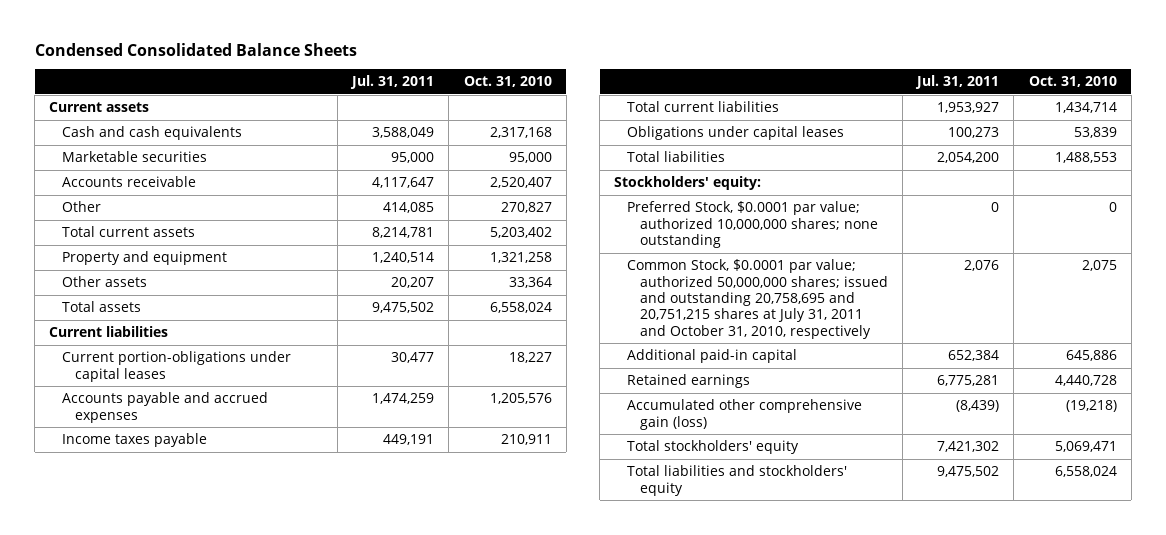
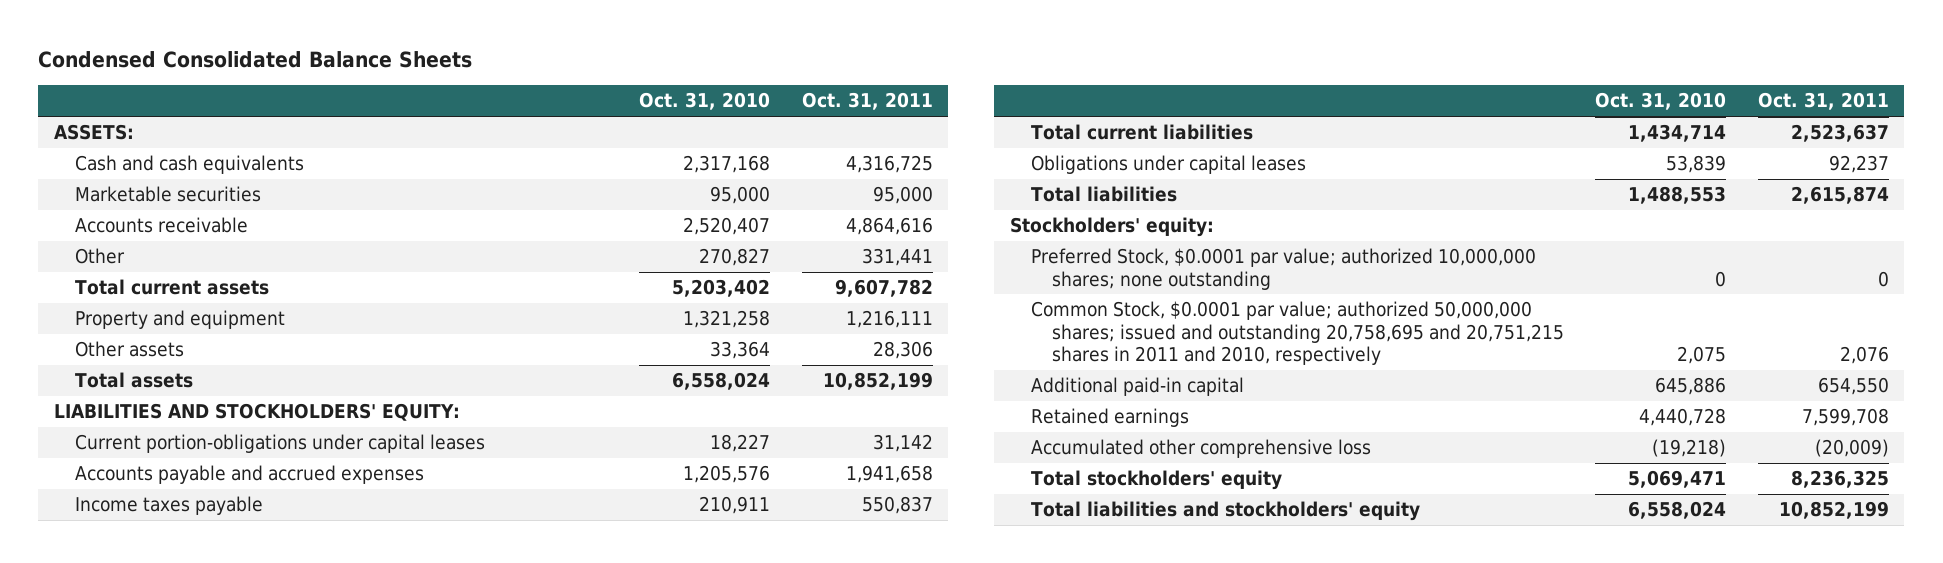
- | Jul. 31, 2011 | Oct. 31, 2010
+ | Oct. 31, 2010 | Oct. 31, 2011
- Current assets
+ ASSETS:
- Current liabilities
+ LIABILITIES AND STOCKHOLDERS' EQUITY:
- Common Stock, $0.0001 par value; authorized 50,000,000 shares; issued and outstanding 20,758,695 and 20,751,215 shares at July 31, 2011 and October 31, 2010, respectively | 2,076 | 2,075
+ Common Stock, $0.0001 par value; authorized 50,000,000 shares; issued and outstanding 20,758,695 and 20,751,215 shares in 2011 and 2010, respectively | 2,075 | 2,076
- Accumulated other comprehensive gain (loss) | (8,439) | (19,218)
+ Accumulated other comprehensive loss | (19,218) | (20,009)

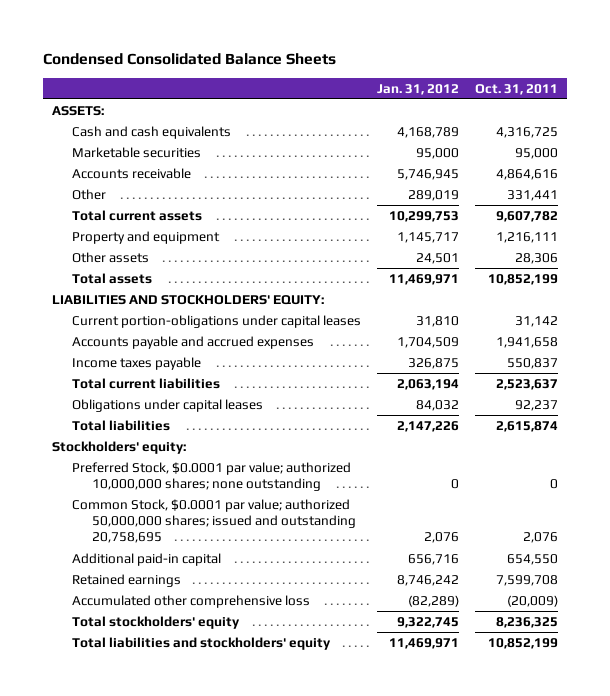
- | Oct. 31, 2010 | Oct. 31, 2011
+ | Jan. 31, 2012 | Oct. 31, 2011
- Common Stock, $0.0001 par value; authorized 50,000,000 shares; issued and outstanding 20,758,695 and 20,751,215 shares in 2011 and 2010, respectively | 2,075 | 2,076
+ Common Stock, $0.0001 par value; authorized 50,000,000 shares; issued and outstanding 20,758,695 | 2,076 | 2,076

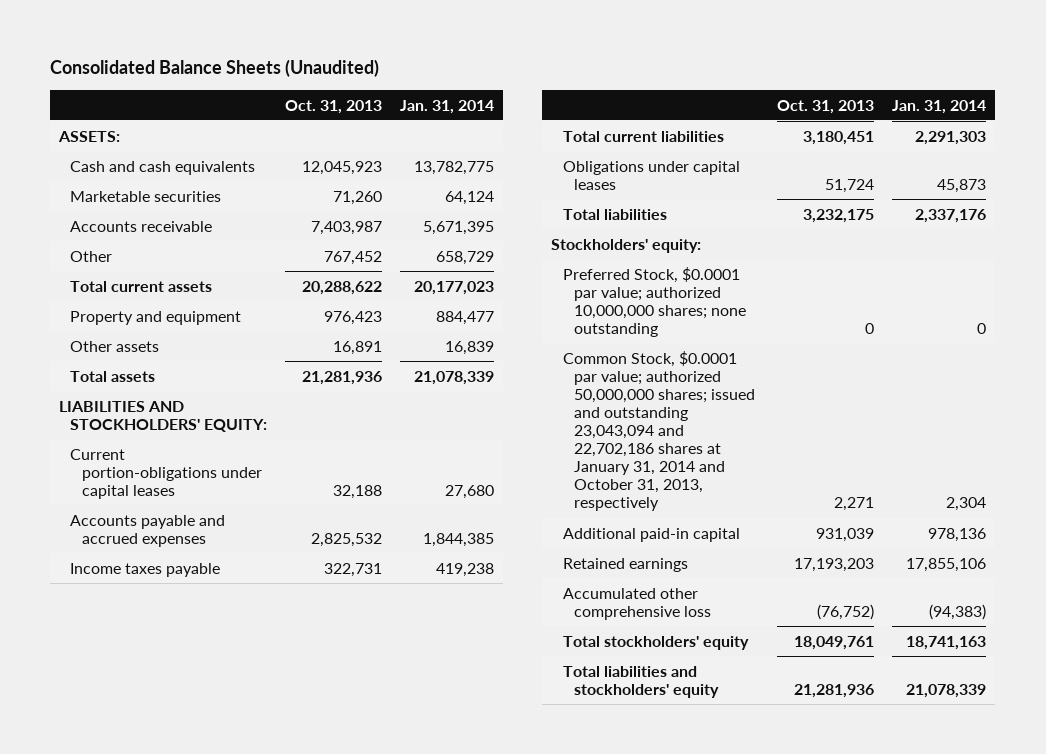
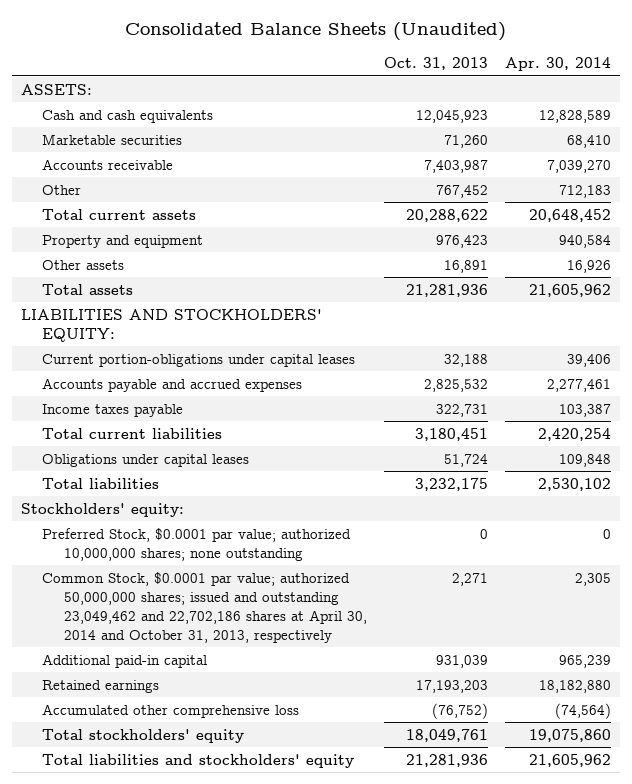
- | Oct. 31, 2013 | Jan. 31, 2014
+ | Oct. 31, 2013 | Apr. 30, 2014
- Common Stock, $0.0001 par value; authorized 50,000,000 shares; issued and outstanding 23,043,094 and 22,702,186 shares at January 31, 2014 and October 31, 2013, respectively | 2,271 | 2,304
+ Common Stock, $0.0001 par value; authorized 50,000,000 shares; issued and outstanding 23,049,462 and 22,702,186 shares at April 30, 2014 and October 31, 2013, respectively | 2,271 | 2,305

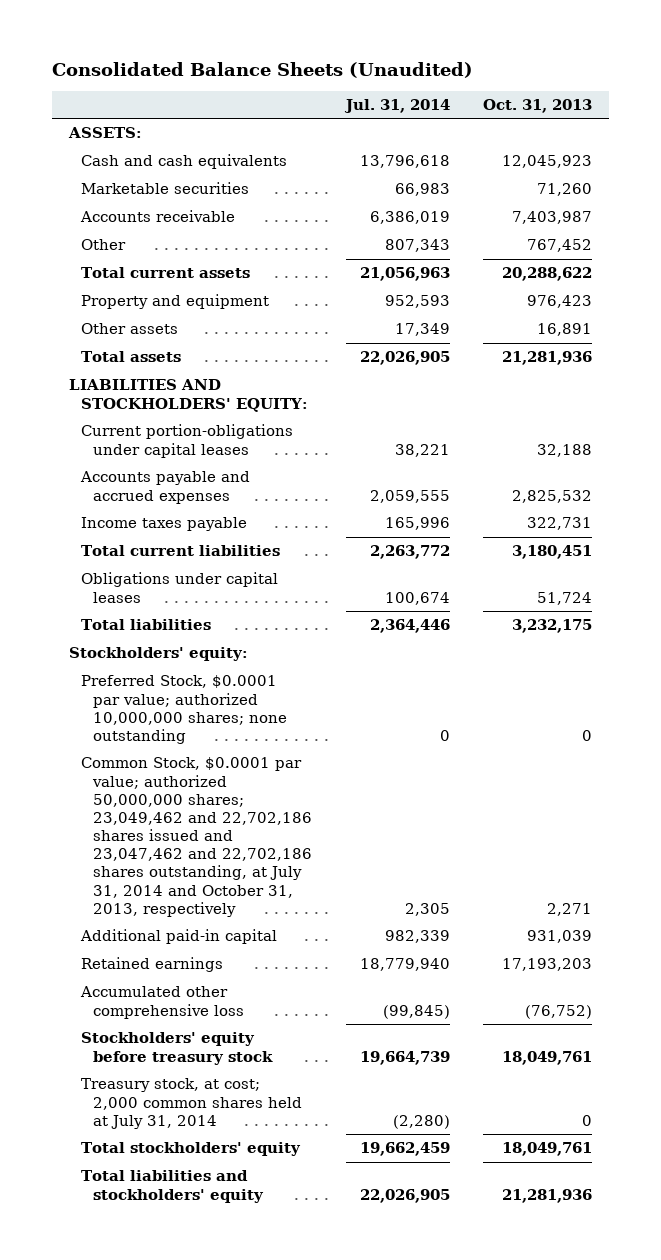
- | Oct. 31, 2013 | Apr. 30, 2014
+ | Jul. 31, 2014 | Oct. 31, 2013
- Common Stock, $0.0001 par value; authorized 50,000,000 shares; issued and outstanding 23,049,462 and 22,702,186 shares at April 30, 2014 and October 31, 2013, respectively | 2,271 | 2,305
+ Common Stock, $0.0001 par value; authorized 50,000,000 shares; 23,049,462 and 22,702,186 shares issued and 23,047,462 and 22,702,186 shares outstanding, at July 31, 2014 and October 31, 2013, respectively | 2,305 | 2,271
+ Stockholders' equity before treasury stock | 19,664,739 | 18,049,761
+ Treasury stock, at cost; 2,000 common shares held at July 31, 2014 | (2,280) | 0

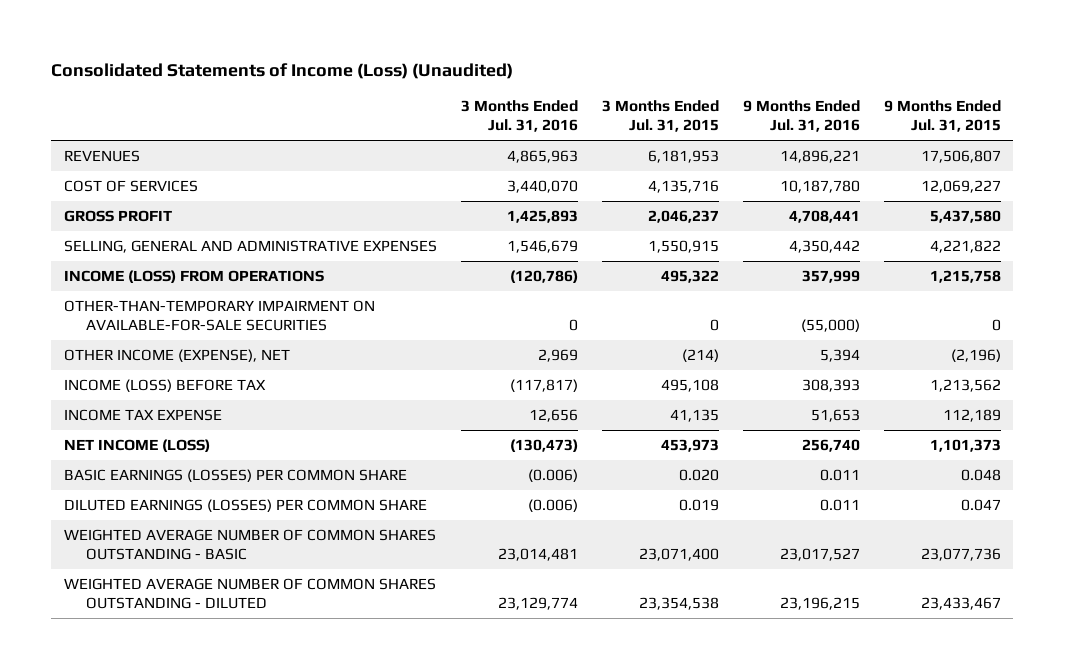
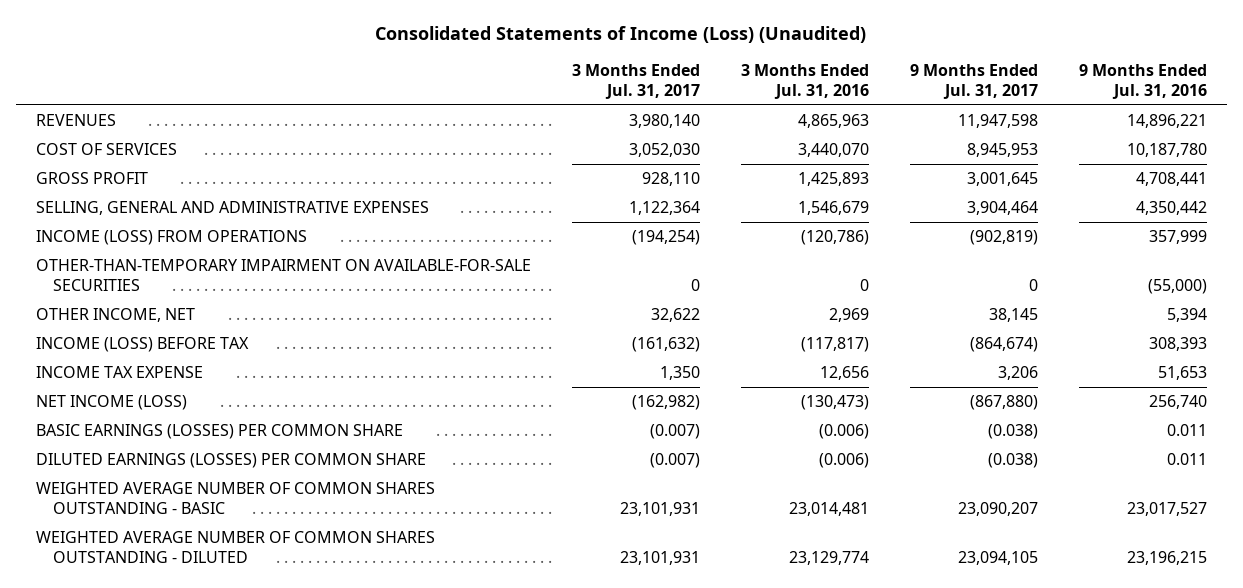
- | 3 Months Ended Jul. 31, 2016 | 3 Months Ended Jul. 31, 2015 | 9 Months Ended Jul. 31, 2016 | 9 Months Ended Jul. 31, 2015
+ | 3 Months Ended Jul. 31, 2017 | 3 Months Ended Jul. 31, 2016 | 9 Months Ended Jul. 31, 2017 | 9 Months Ended Jul. 31, 2016
- OTHER INCOME (EXPENSE), NET | 2,969 | (214) | 5,394 | (2,196)
+ OTHER INCOME, NET | 32,622 | 2,969 | 38,145 | 5,394

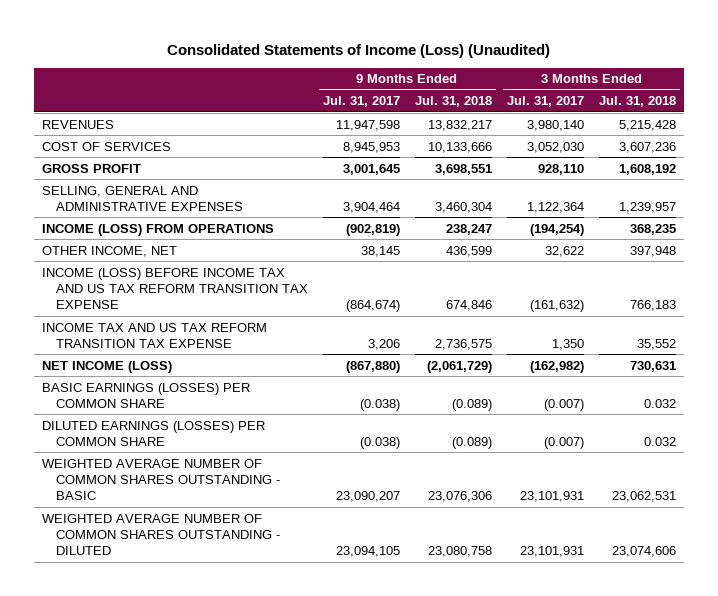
- | 3 Months Ended Jul. 31, 2017 | 3 Months Ended Jul. 31, 2016 | 9 Months Ended Jul. 31, 2017 | 9 Months Ended Jul. 31, 2016
+ | 9 Months Ended Jul. 31, 2017 | 9 Months Ended Jul. 31, 2018 | 3 Months Ended Jul. 31, 2017 | 3 Months Ended Jul. 31, 2018
- OTHER-THAN-TEMPORARY IMPAIRMENT ON AVAILABLE-FOR-SALE SECURITIES | 0 | 0 | 0 | (55,000)
- INCOME (LOSS) BEFORE TAX | (161,632) | (117,817) | (864,674) | 308,393
- INCOME TAX EXPENSE | 1,350 | 12,656 | 3,206 | 51,653
+ INCOME (LOSS) BEFORE INCOME TAX AND US TAX REFORM TRANSITION TAX EXPENSE | (864,674) | 674,846 | (161,632) | 766,183
+ INCOME TAX AND US TAX REFORM TRANSITION TAX EXPENSE | 3,206 | 2,736,575 | 1,350 | 35,552

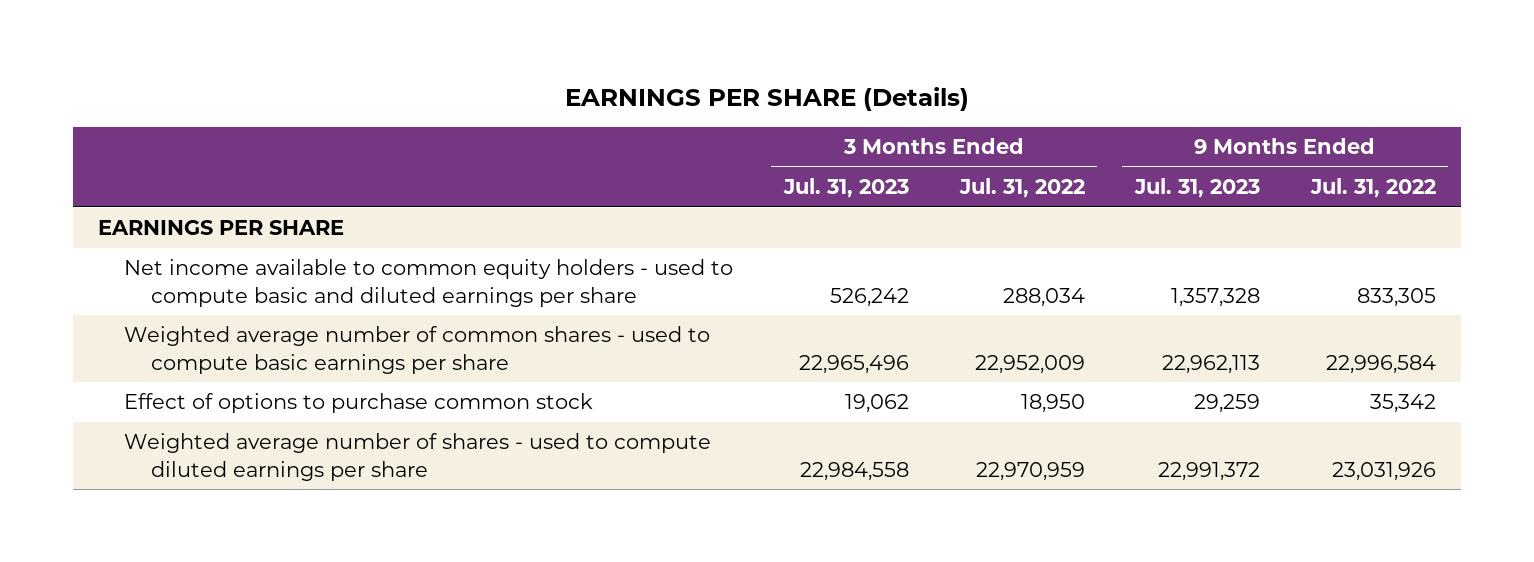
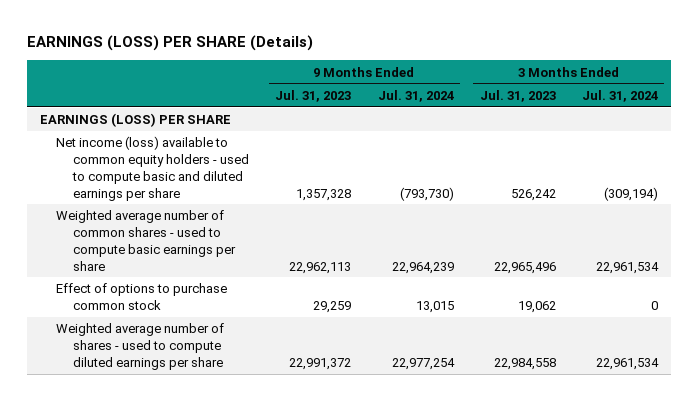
- EARNINGS PER SHARE (Details)
+ EARNINGS (LOSS) PER SHARE (Details)
- | 3 Months Ended Jul. 31, 2023 | 3 Months Ended Jul. 31, 2022 | 9 Months Ended Jul. 31, 2023 | 9 Months Ended Jul. 31, 2022
+ | 9 Months Ended Jul. 31, 2023 | 9 Months Ended Jul. 31, 2024 | 3 Months Ended Jul. 31, 2023 | 3 Months Ended Jul. 31, 2024
- EARNINGS PER SHARE
- Net income available to common equity holders - used to compute basic and diluted earnings per share | 526,242 | 288,034 | 1,357,328 | 833,305
+ EARNINGS (LOSS) PER SHARE
+ Net income (loss) available to common equity holders - used to compute basic and diluted earnings per share | 1,357,328 | (793,730) | 526,242 | (309,194)

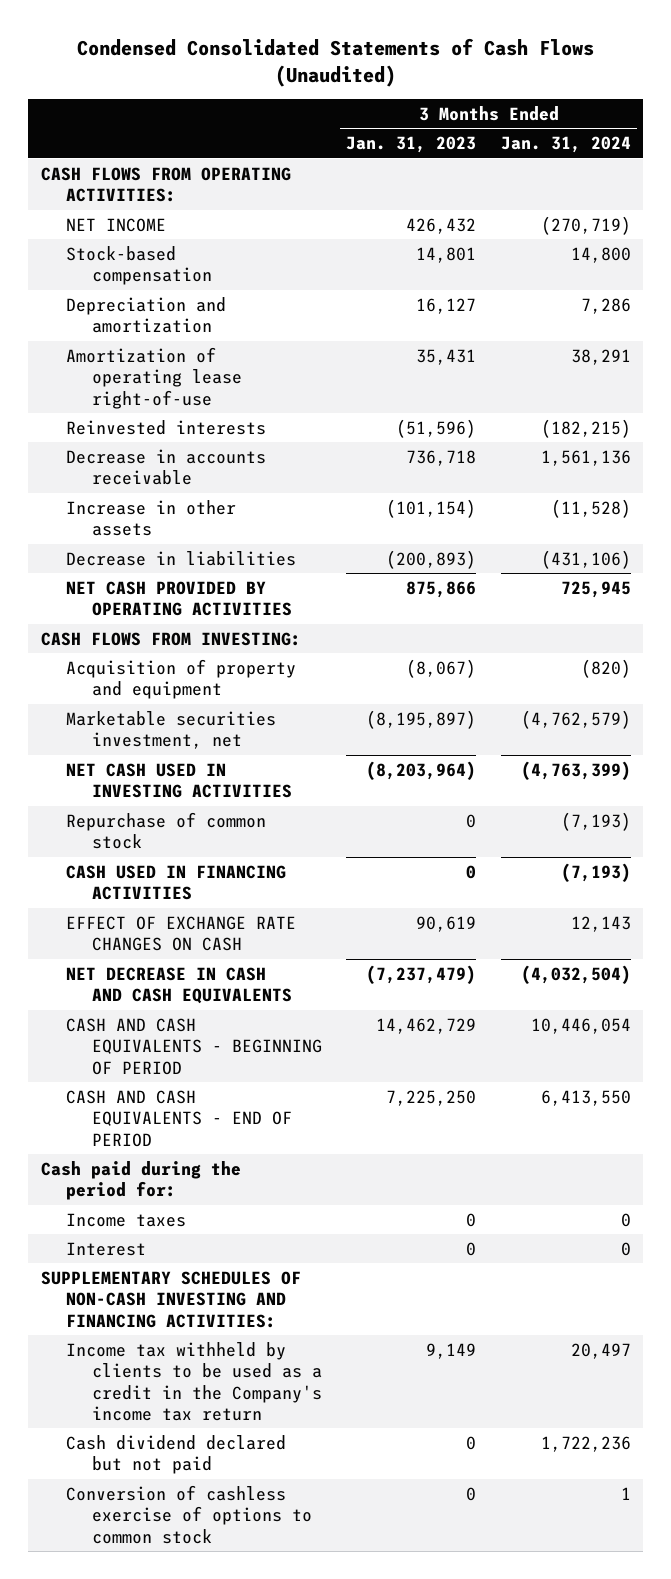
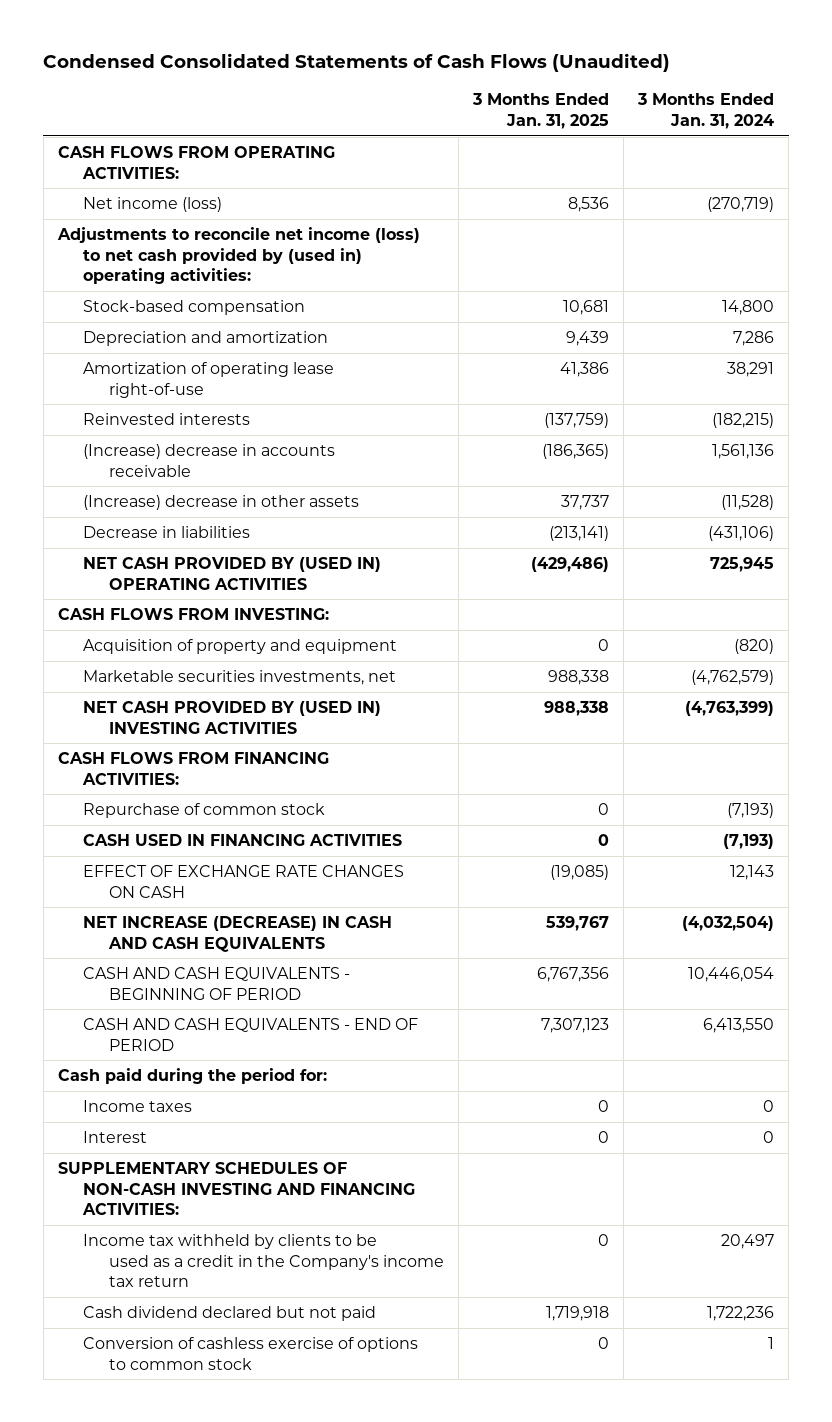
- | 3 Months Ended Jan. 31, 2023 | 3 Months Ended Jan. 31, 2024
+ | 3 Months Ended Jan. 31, 2025 | 3 Months Ended Jan. 31, 2024
- NET INCOME | 426,432 | (270,719)
+ Net income (loss) | 8,536 | (270,719)
+ Adjustments to reconcile net income (loss) to net cash provided by (used in) operating activities:
- Decrease in accounts receivable | 736,718 | 1,561,136
- Increase in other assets | (101,154) | (11,528)
+ (Increase) decrease in accounts receivable | (186,365) | 1,561,136
+ (Increase) decrease in other assets | 37,737 | (11,528)
- NET CASH PROVIDED BY OPERATING ACTIVITIES | 875,866 | 725,945
+ NET CASH PROVIDED BY (USED IN) OPERATING ACTIVITIES | (429,486) | 725,945
- Marketable securities investment, net | (8,195,897) | (4,762,579)
- NET CASH USED IN INVESTING ACTIVITIES | (8,203,964) | (4,763,399)
+ Marketable securities investments, net | 988,338 | (4,762,579)
+ NET CASH PROVIDED BY (USED IN) INVESTING ACTIVITIES | 988,338 | (4,763,399)
+ CASH FLOWS FROM FINANCING ACTIVITIES:
- NET DECREASE IN CASH AND CASH EQUIVALENTS | (7,237,479) | (4,032,504)
+ NET INCREASE (DECREASE) IN CASH AND CASH EQUIVALENTS | 539,767 | (4,032,504)

